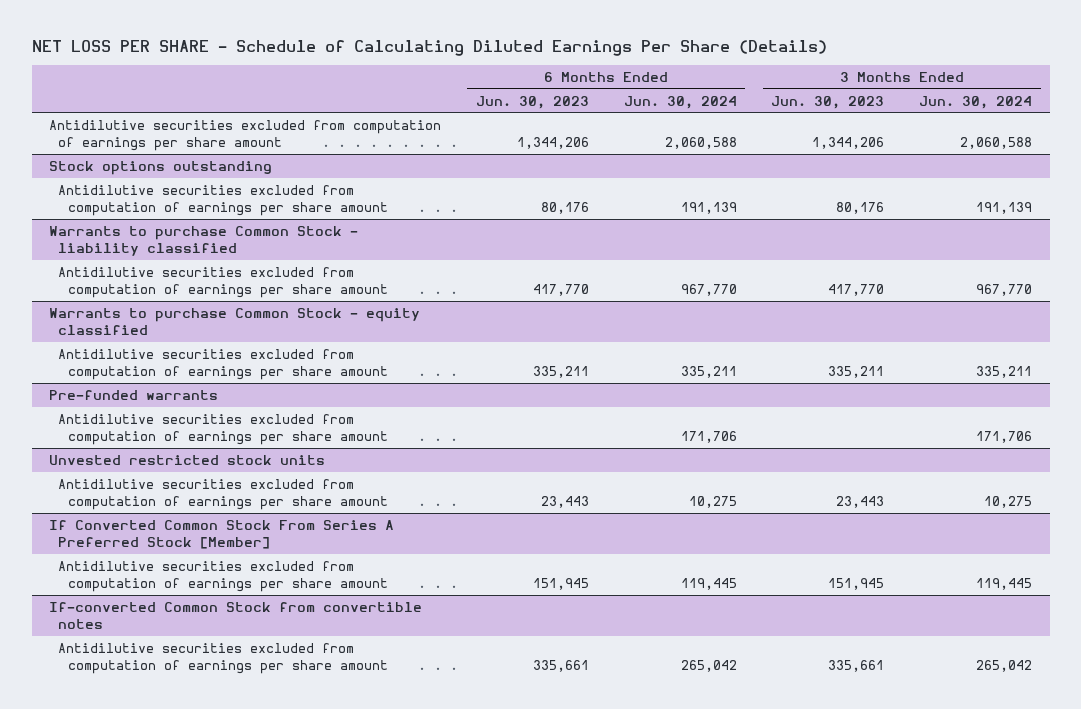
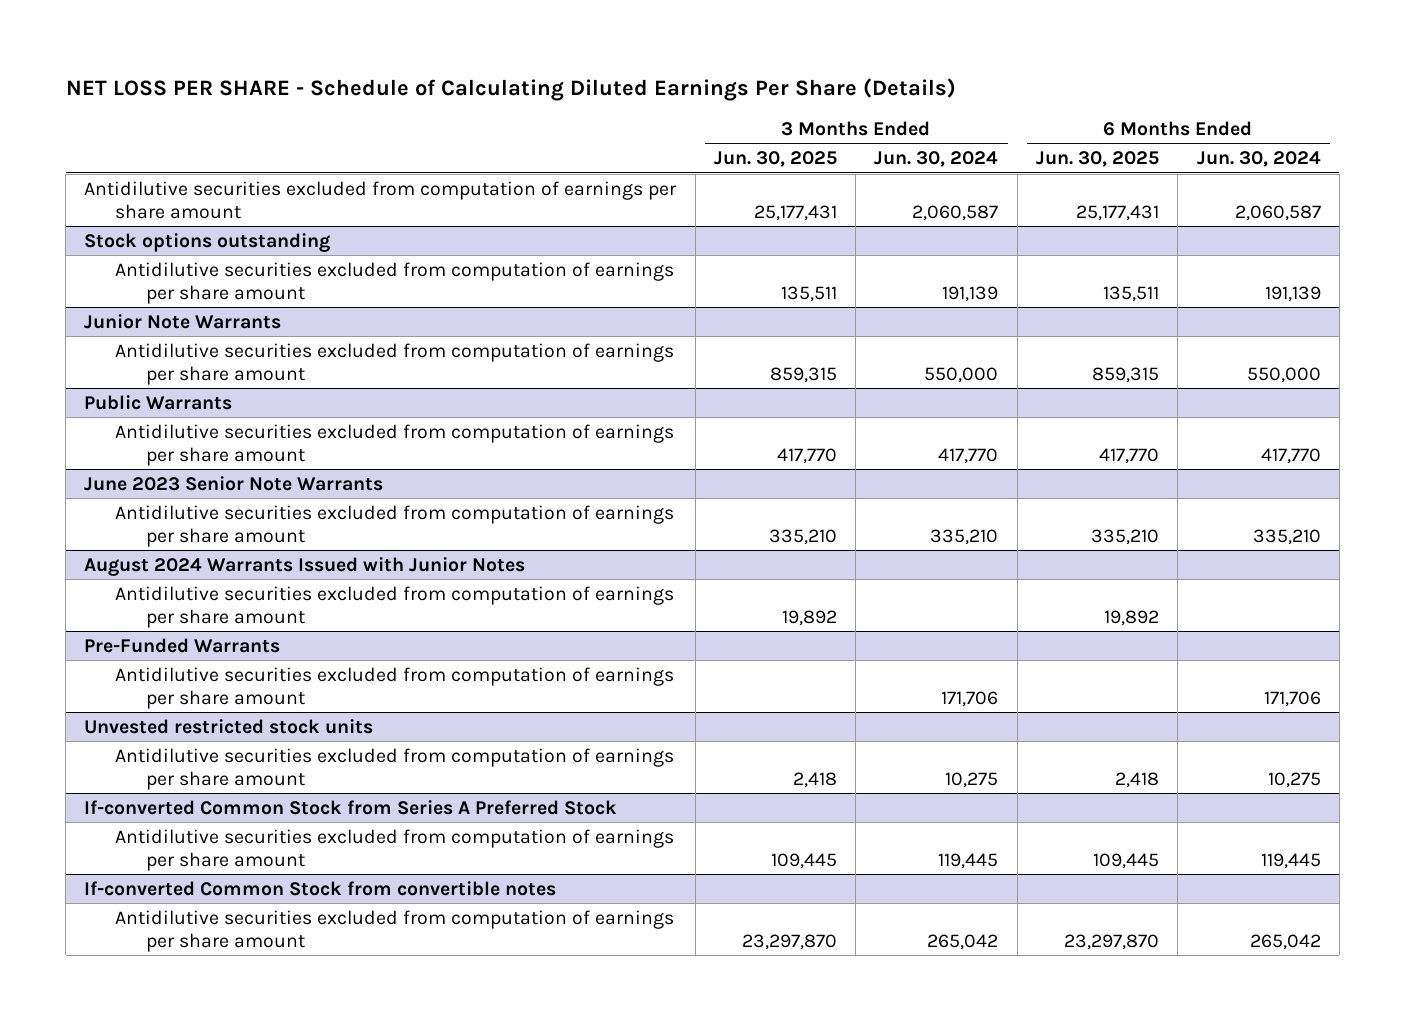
- | 6 Months Ended Jun. 30, 2023 | 6 Months Ended Jun. 30, 2024 | 3 Months Ended Jun. 30, 2023 | 3 Months Ended Jun. 30, 2024
+ | 3 Months Ended Jun. 30, 2025 | 3 Months Ended Jun. 30, 2024 | 6 Months Ended Jun. 30, 2025 | 6 Months Ended Jun. 30, 2024
- Antidilutive securities excluded from computation of earnings per share amount | 1,344,206 | 2,060,588 | 1,344,206 | 2,060,588
+ Antidilutive securities excluded from computation of earnings per share amount | 25,177,431 | 2,060,587 | 25,177,431 | 2,060,587
- Warrants to purchase Common Stock - liability classified
- Antidilutive securities excluded from computation of earnings per share amount | 417,770 | 967,770 | 417,770 | 967,770
- Warrants to purchase Common Stock - equity classified
- Antidilutive securities excluded from computation of earnings per share amount | 335,211 | 335,211 | 335,211 | 335,211
- Pre-funded warrants
+ Junior Note Warrants
+ Antidilutive securities excluded from computation of earnings per share amount | 859,315 | 550,000 | 859,315 | 550,000
+ Public Warrants
+ Antidilutive securities excluded from computation of earnings per share amount | 417,770 | 417,770 | 417,770 | 417,770
+ June 2023 Senior Note Warrants
+ Antidilutive securities excluded from computation of earnings per share amount | 335,210 | 335,210 | 335,210 | 335,210
+ August 2024 Warrants Issued with Junior Notes
+ Antidilutive securities excluded from computation of earnings per share amount | 19,892 | | 19,892 |
+ Pre-Funded Warrants
- If Converted Common Stock From Series A Preferred Stock [Member]
+ If-converted Common Stock from Series A Preferred Stock

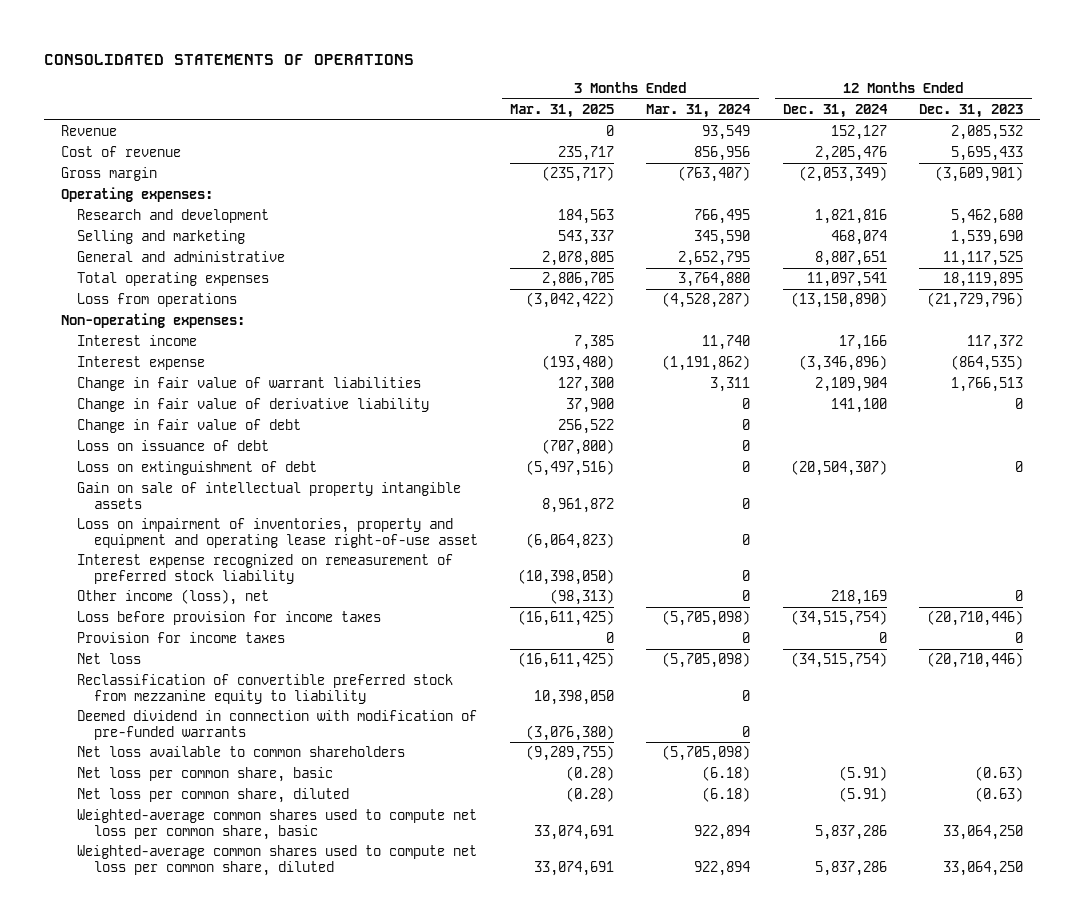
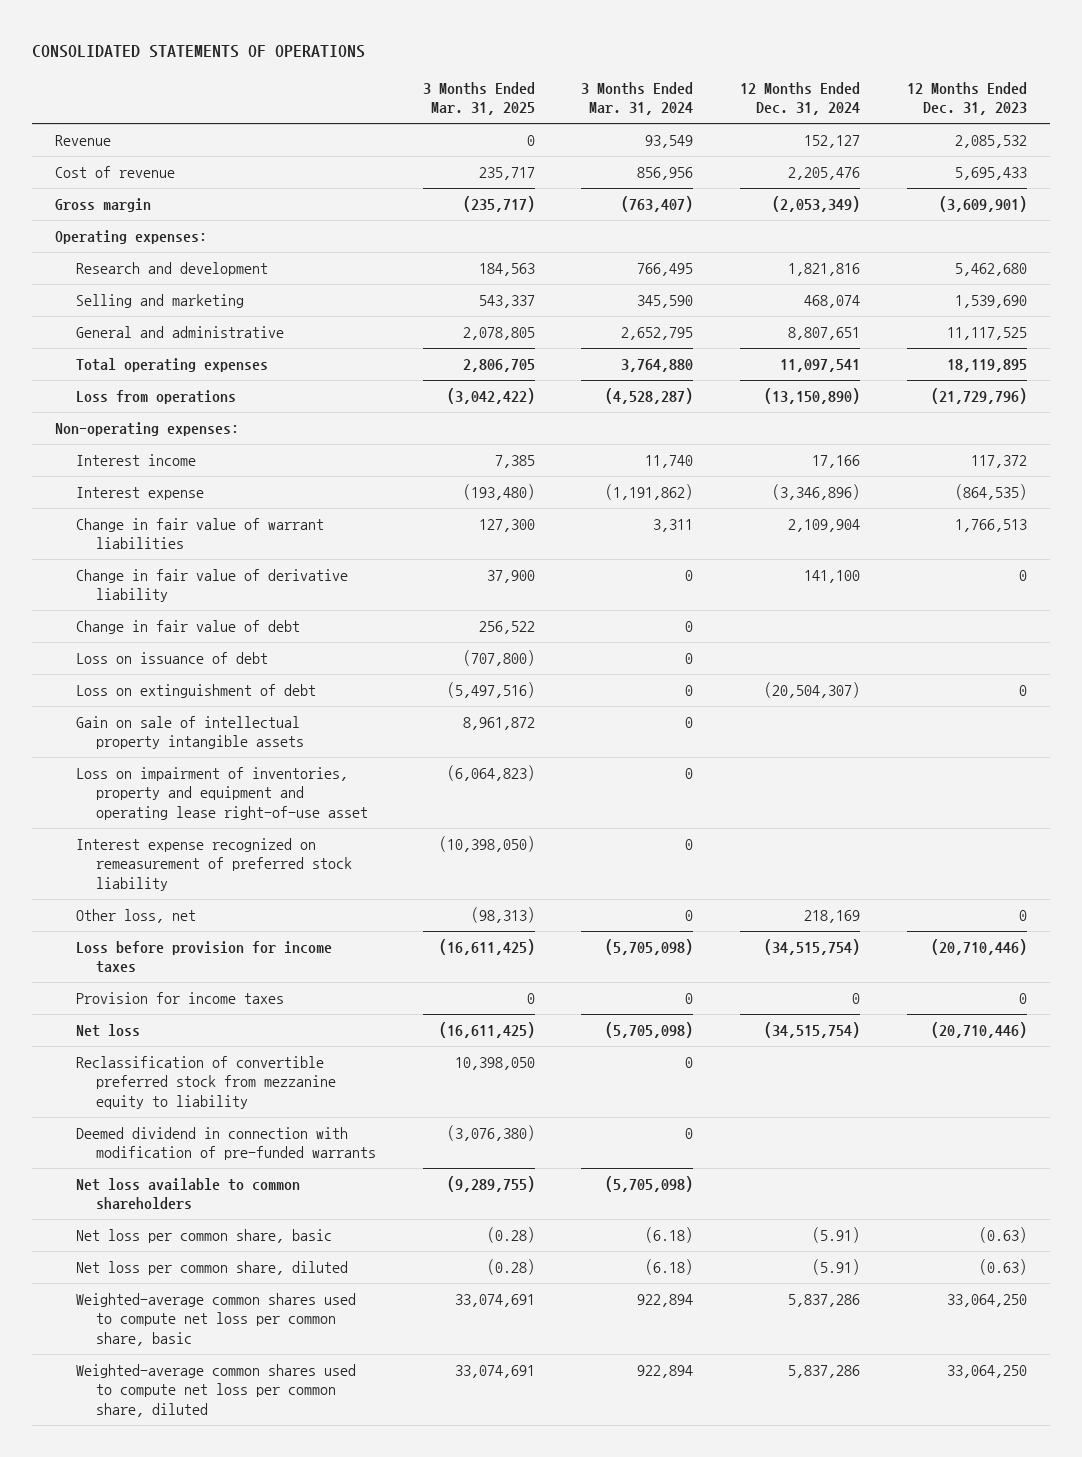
- Other income (loss), net | (98,313) | 0 | 218,169 | 0
+ Other loss, net | (98,313) | 0 | 218,169 | 0

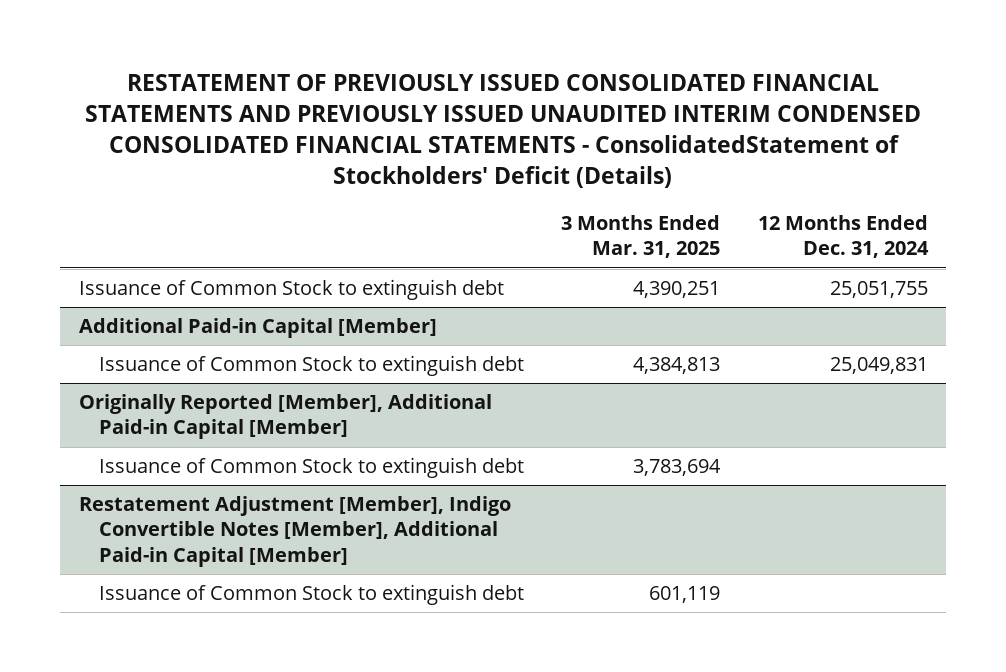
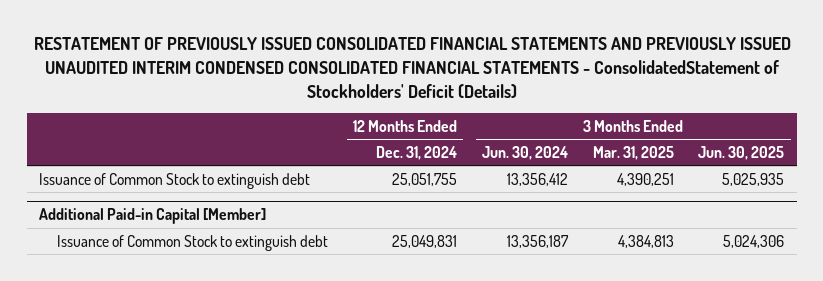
- | 3 Months Ended Mar. 31, 2025 | 12 Months Ended Dec. 31, 2024
+ | 12 Months Ended Dec. 31, 2024 | 3 Months Ended Jun. 30, 2024 | 3 Months Ended Mar. 31, 2025 | 3 Months Ended Jun. 30, 2025
- Originally Reported [Member], Additional Paid-in Capital [Member]
- Issuance of Common Stock to extinguish debt | 3,783,694 |
- Restatement Adjustment [Member], Indigo Convertible Notes [Member], Additional Paid-in Capital [Member]
- Issuance of Common Stock to extinguish debt | 601,119 |

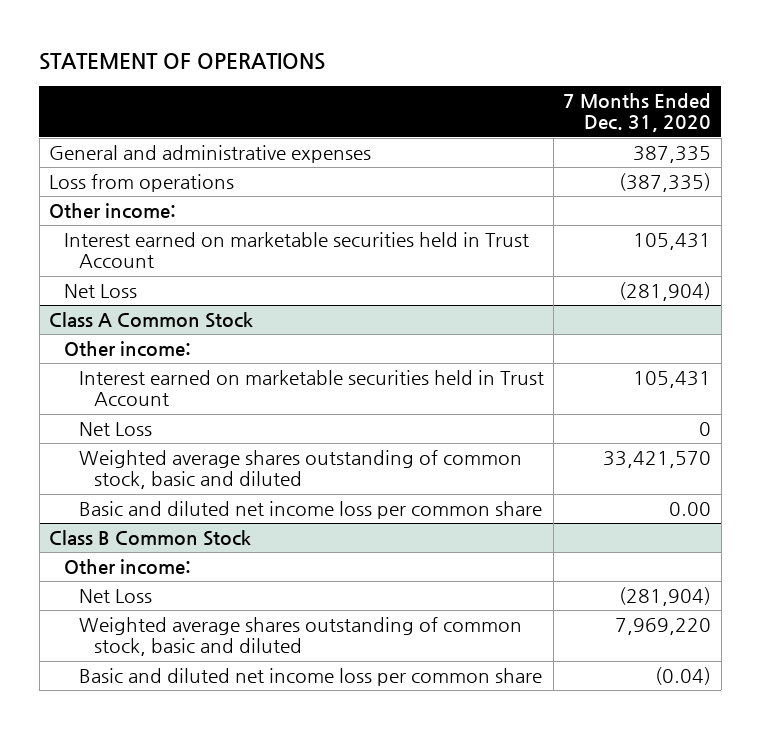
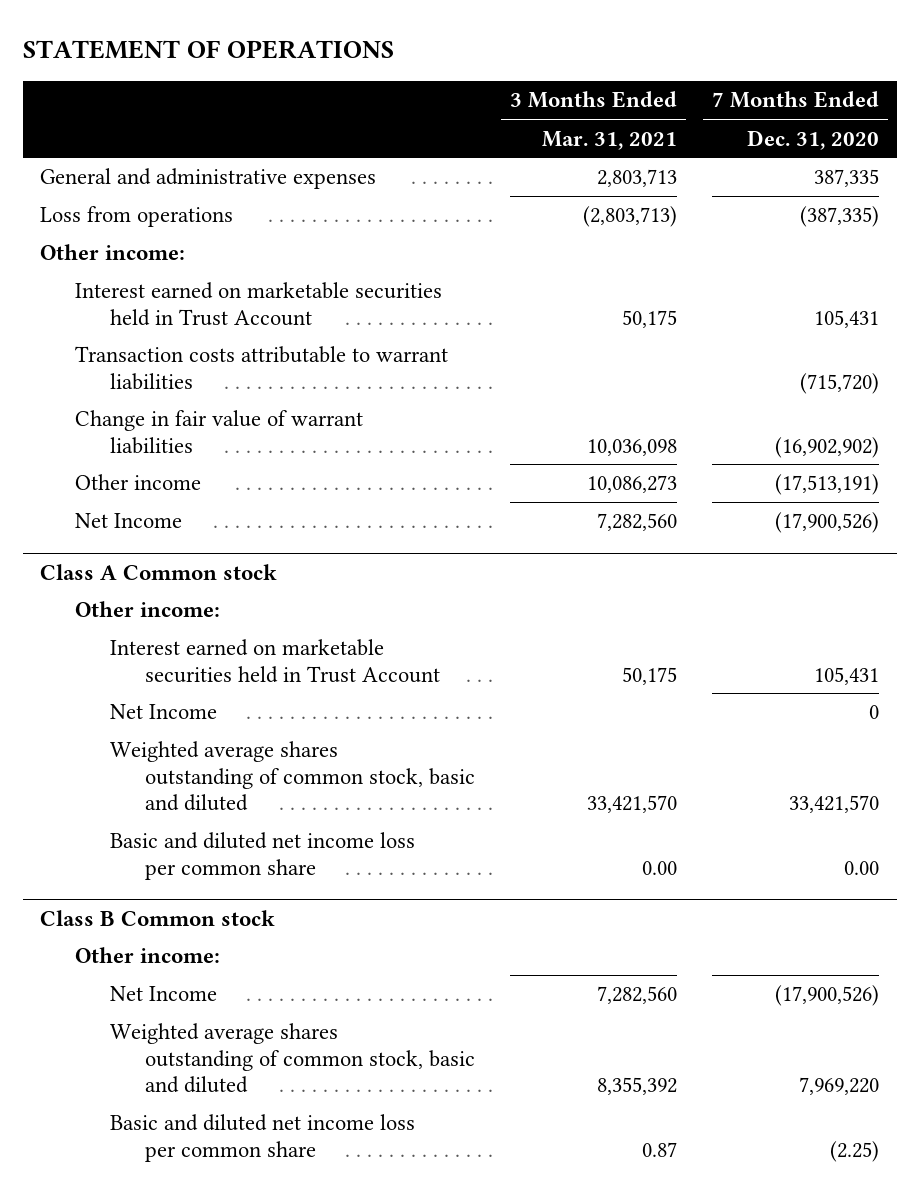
- | 7 Months Ended Dec. 31, 2020
+ | 3 Months Ended Mar. 31, 2021 | 7 Months Ended Dec. 31, 2020
- Net Loss | (281,904)
- Class A Common Stock
+ Transaction costs attributable to warrant liabilities | | (715,720)
+ Change in fair value of warrant liabilities | 10,036,098 | (16,902,902)
+ Other income | 10,086,273 | (17,513,191)
+ Net Income | 7,282,560 | (17,900,526)
+ Class A Common stock
- Net Loss | 0
+ Net Income | | 0
- Class B Common Stock
+ Class B Common stock
- Net Loss | (281,904)
+ Net Income | 7,282,560 | (17,900,526)
- Basic and diluted net income loss per common share | (0.04)
+ Basic and diluted net income loss per common share | 0.87 | (2.25)

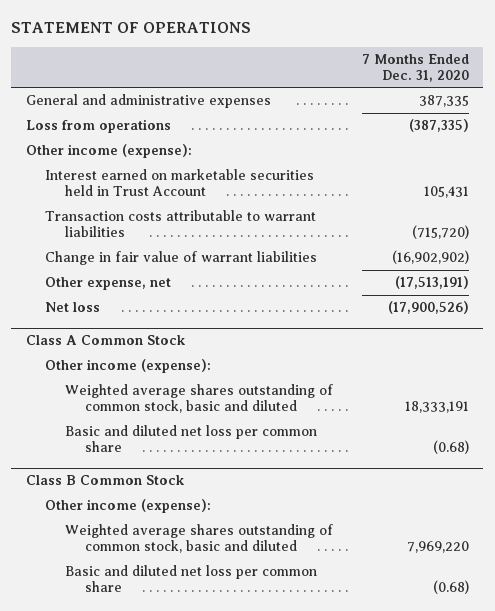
- | 3 Months Ended Mar. 31, 2021 | 7 Months Ended Dec. 31, 2020
+ | 7 Months Ended Dec. 31, 2020
- Other income:
+ Other income (expense):
- Other income | 10,086,273 | (17,513,191)
- Net Income | 7,282,560 | (17,900,526)
- Class A Common stock
- Other income:
- Interest earned on marketable securities held in Trust Account | 50,175 | 105,431
- Net Income | | 0
- Weighted average shares outstanding of common stock, basic and diluted | 33,421,570 | 33,421,570
- Basic and diluted net income loss per common share | 0.00 | 0.00
- Class B Common stock
- Other income:
- Net Income | 7,282,560 | (17,900,526)
+ Other expense, net | (17,513,191)
+ Net loss | (17,900,526)
+ Class A Common Stock
+ Other income (expense):
+ Weighted average shares outstanding of common stock, basic and diluted | 18,333,191
+ Basic and diluted net loss per common share | (0.68)
+ Class B Common Stock
+ Other income (expense):
- Basic and diluted net income loss per common share | 0.87 | (2.25)
+ Basic and diluted net loss per common share | (0.68)

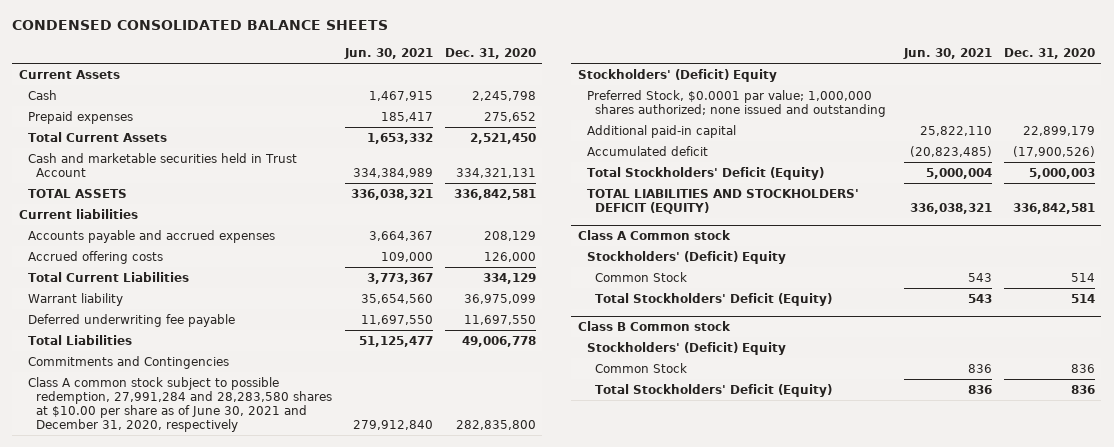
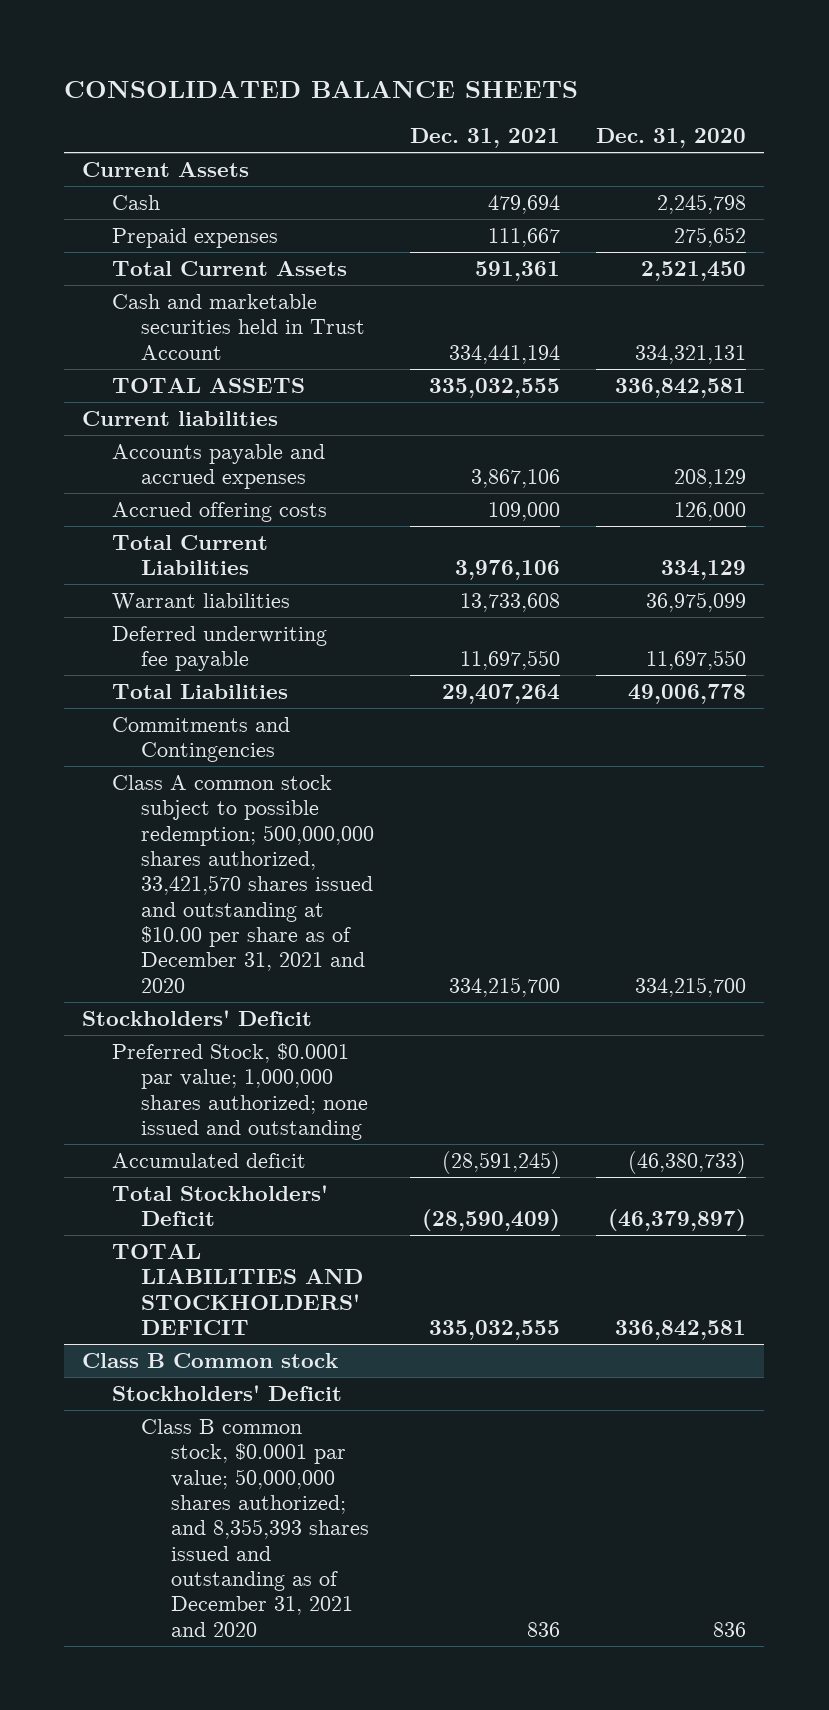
- CONDENSED CONSOLIDATED BALANCE SHEETS
+ CONSOLIDATED BALANCE SHEETS
- | Jun. 30, 2021 | Dec. 31, 2020
+ | Dec. 31, 2021 | Dec. 31, 2020
- Warrant liability | 35,654,560 | 36,975,099
+ Warrant liabilities | 13,733,608 | 36,975,099
- Class A common stock subject to possible redemption, 27,991,284 and 28,283,580 shares at $10.00 per share as of June 30, 2021 and December 31, 2020, respectively | 279,912,840 | 282,835,800
- Stockholders' (Deficit) Equity
+ Class A common stock subject to possible redemption; 500,000,000 shares authorized, 33,421,570 shares issued and outstanding at $10.00 per share as of December 31, 2021 and 2020 | 334,215,700 | 334,215,700
+ Stockholders' Deficit
- Additional paid-in capital | 25,822,110 | 22,899,179
- Accumulated deficit | (20,823,485) | (17,900,526)
- Total Stockholders' Deficit (Equity) | 5,000,004 | 5,000,003
- TOTAL LIABILITIES AND STOCKHOLDERS' DEFICIT (EQUITY) | 336,038,321 | 336,842,581
- Class A Common stock
- Stockholders' (Deficit) Equity
- Common Stock | 543 | 514
- Total Stockholders' Deficit (Equity) | 543 | 514
+ Accumulated deficit | (28,591,245) | (46,380,733)
+ Total Stockholders' Deficit | (28,590,409) | (46,379,897)
+ TOTAL LIABILITIES AND STOCKHOLDERS' DEFICIT | 335,032,555 | 336,842,581
@ Class B Common stock
- Stockholders' (Deficit) Equity
- Common Stock | 836 | 836
- Total Stockholders' Deficit (Equity) | 836 | 836
+ Stockholders' Deficit
+ Class B common stock, $0.0001 par value; 50,000,000 shares authorized; and 8,355,393 shares issued and outstanding as of December 31, 2021 and 2020 | 836 | 836

